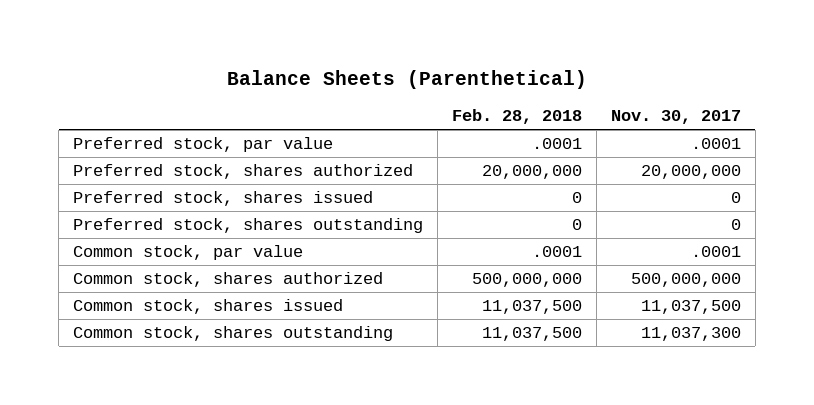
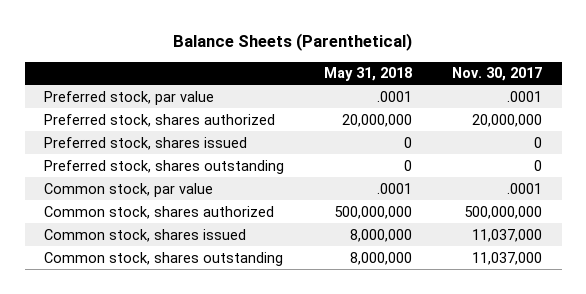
- | Feb. 28, 2018 | Nov. 30, 2017
+ | May 31, 2018 | Nov. 30, 2017
- Common stock, shares issued | 11,037,500 | 11,037,500
- Common stock, shares outstanding | 11,037,500 | 11,037,300
+ Common stock, shares issued | 8,000,000 | 11,037,000
+ Common stock, shares outstanding | 8,000,000 | 11,037,000

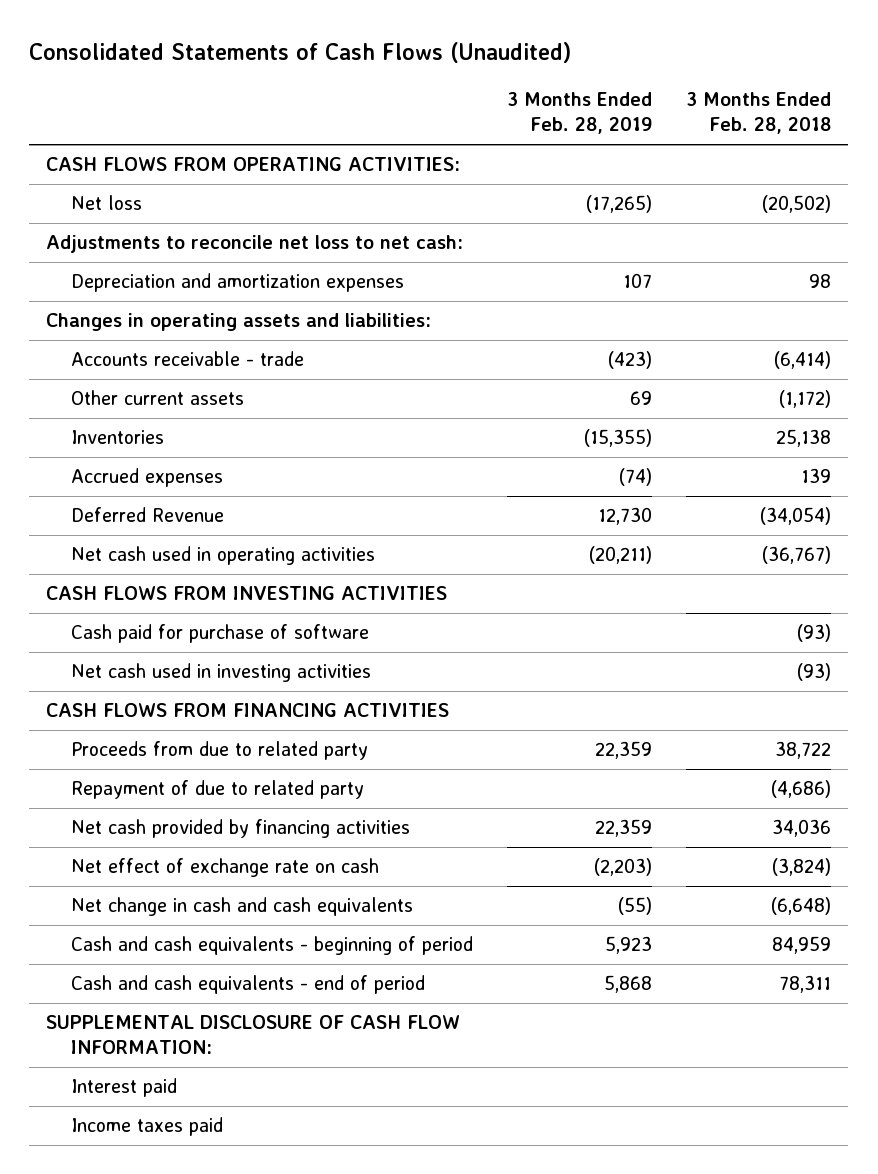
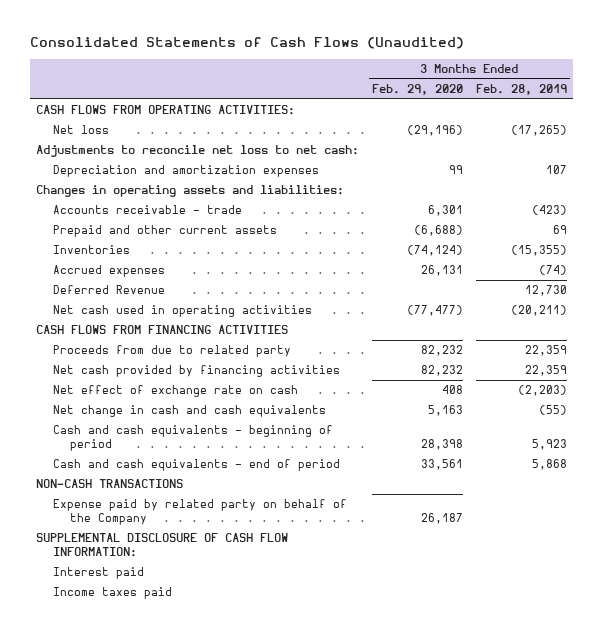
- | 3 Months Ended Feb. 28, 2019 | 3 Months Ended Feb. 28, 2018
+ | 3 Months Ended Feb. 29, 2020 | 3 Months Ended Feb. 28, 2019
- Other current assets | 69 | (1,172)
+ Prepaid and other current assets | (6,688) | 69
- CASH FLOWS FROM INVESTING ACTIVITIES
- Cash paid for purchase of software | | (93)
- Net cash used in investing activities | | (93)
- Repayment of due to related party | | (4,686)
+ NON-CASH TRANSACTIONS
+ Expense paid by related party on behalf of the Company | 26,187 |

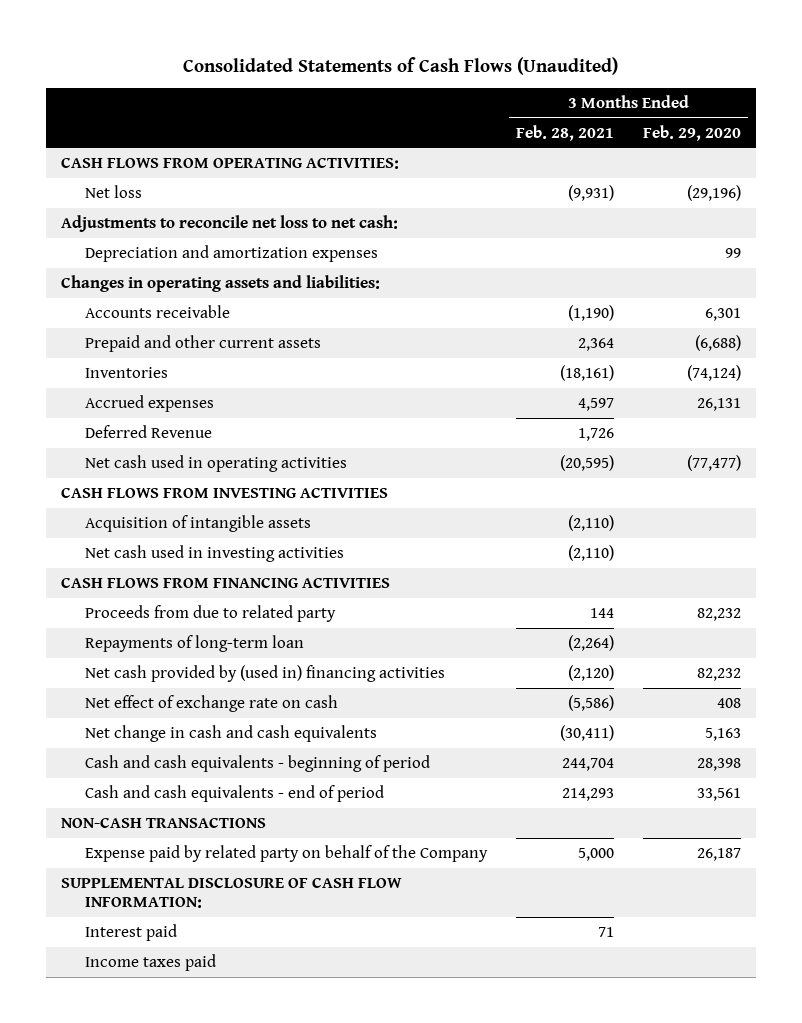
- | 3 Months Ended Feb. 29, 2020 | 3 Months Ended Feb. 28, 2019
+ | 3 Months Ended Feb. 28, 2021 | 3 Months Ended Feb. 29, 2020
- Accounts receivable - trade | 6,301 | (423)
+ Accounts receivable | (1,190) | 6,301
+ CASH FLOWS FROM INVESTING ACTIVITIES
+ Acquisition of intangible assets | (2,110) |
+ Net cash used in investing activities | (2,110) |
- Net cash provided by financing activities | 82,232 | 22,359
+ Repayments of long-term loan | (2,264) |
+ Net cash provided by (used in) financing activities | (2,120) | 82,232

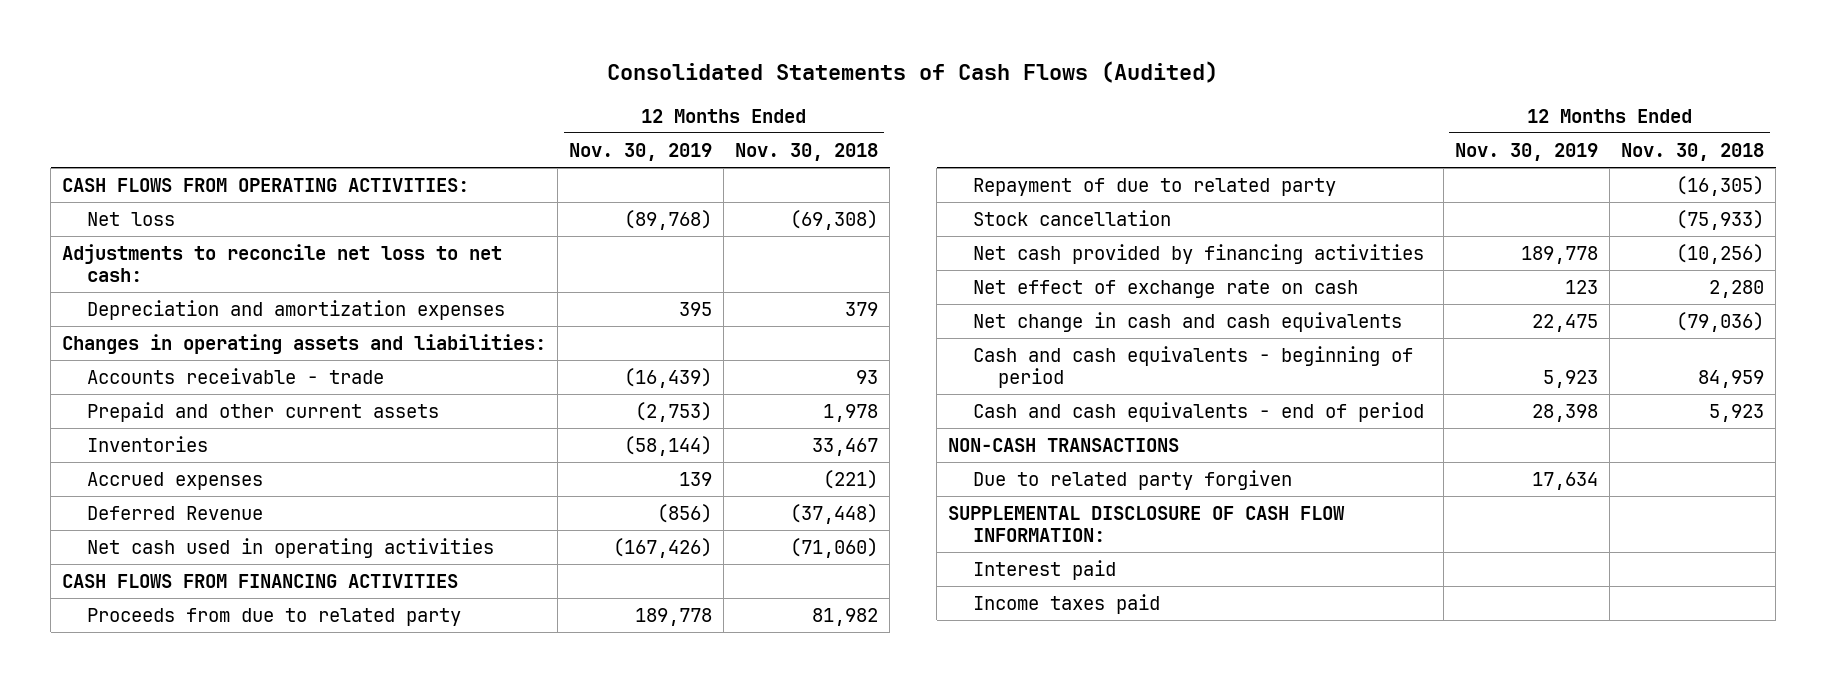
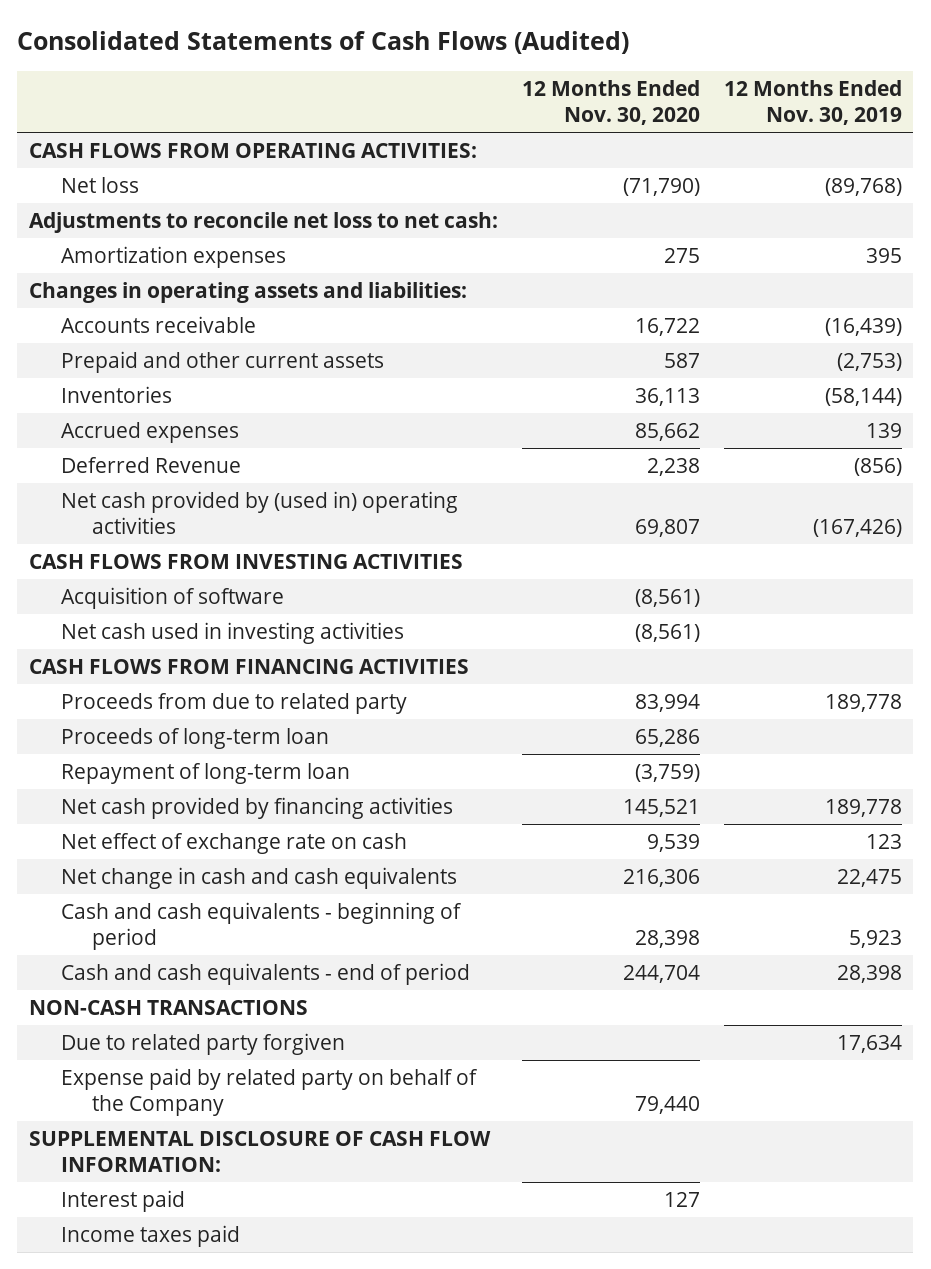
- | 12 Months Ended Nov. 30, 2019 | 12 Months Ended Nov. 30, 2018
+ | 12 Months Ended Nov. 30, 2020 | 12 Months Ended Nov. 30, 2019
- Depreciation and amortization expenses | 395 | 379
+ Amortization expenses | 275 | 395
- Accounts receivable - trade | (16,439) | 93
+ Accounts receivable | 16,722 | (16,439)
- Net cash used in operating activities | (167,426) | (71,060)
+ Net cash provided by (used in) operating activities | 69,807 | (167,426)
+ CASH FLOWS FROM INVESTING ACTIVITIES
+ Acquisition of software | (8,561) |
+ Net cash used in investing activities | (8,561) |
- Repayment of due to related party | | (16,305)
- Stock cancellation | | (75,933)
+ Proceeds of long-term loan | 65,286 |
+ Repayment of long-term loan | (3,759) |
+ Expense paid by related party on behalf of the Company | 79,440 |

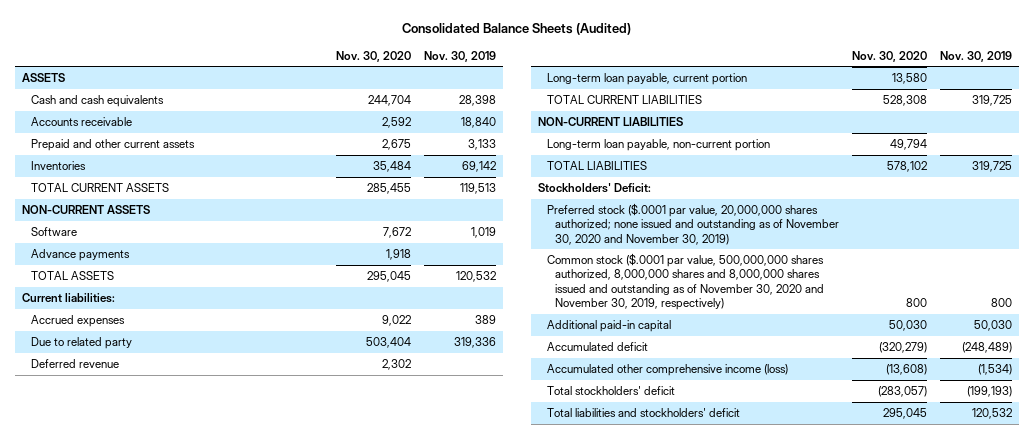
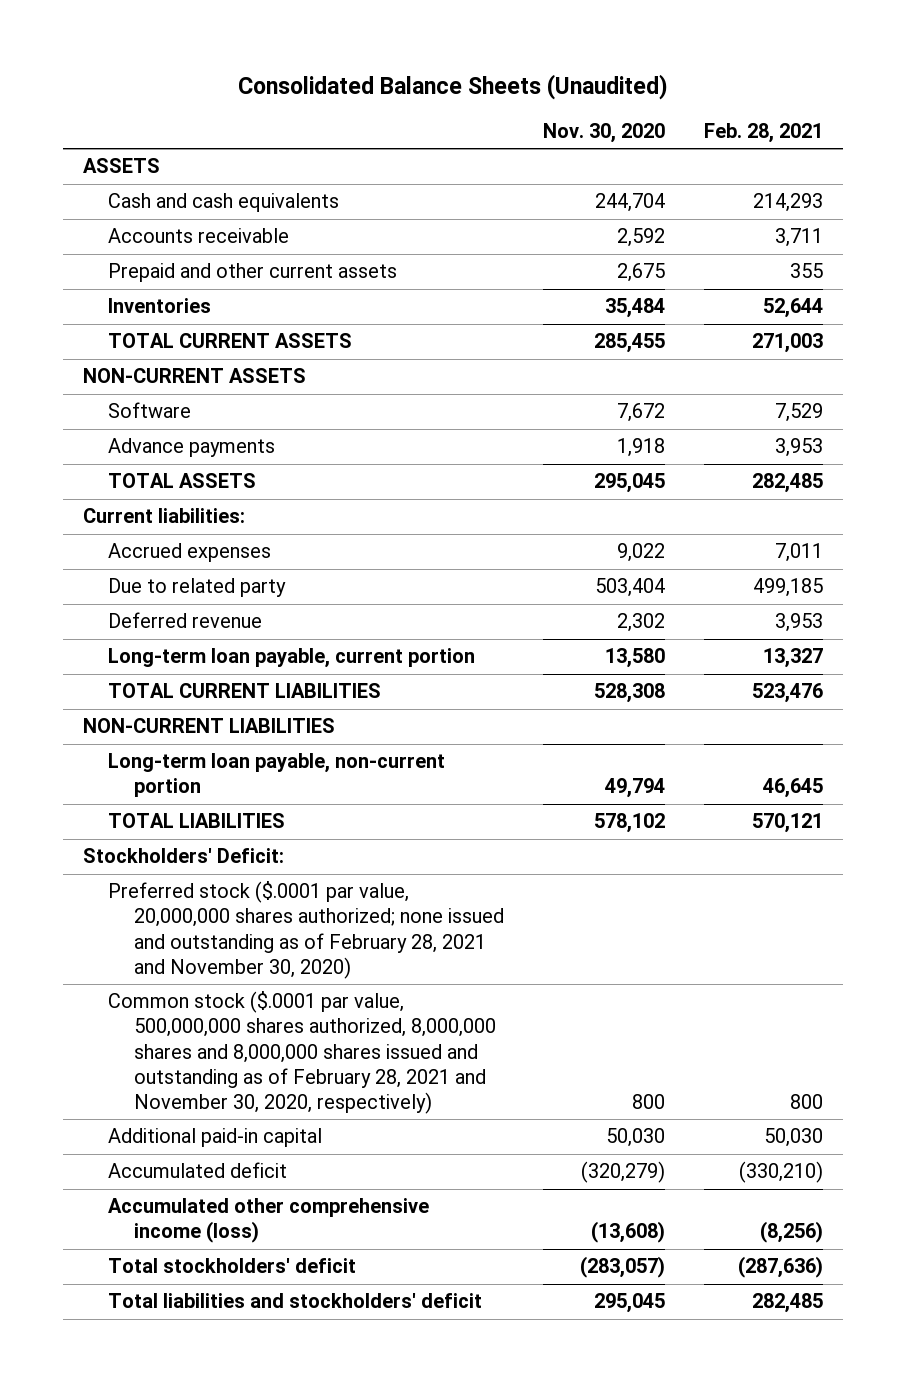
- Consolidated Balance Sheets (Audited)
+ Consolidated Balance Sheets (Unaudited)
- | Nov. 30, 2020 | Nov. 30, 2019
+ | Nov. 30, 2020 | Feb. 28, 2021
- Preferred stock ($.0001 par value, 20,000,000 shares authorized; none issued and outstanding as of November 30, 2020 and November 30, 2019)
- Common stock ($.0001 par value, 500,000,000 shares authorized, 8,000,000 shares and 8,000,000 shares issued and outstanding as of November 30, 2020 and November 30, 2019, respectively) | 800 | 800
+ Preferred stock ($.0001 par value, 20,000,000 shares authorized; none issued and outstanding as of February 28, 2021 and November 30, 2020)
+ Common stock ($.0001 par value, 500,000,000 shares authorized, 8,000,000 shares and 8,000,000 shares issued and outstanding as of February 28, 2021 and November 30, 2020, respectively) | 800 | 800

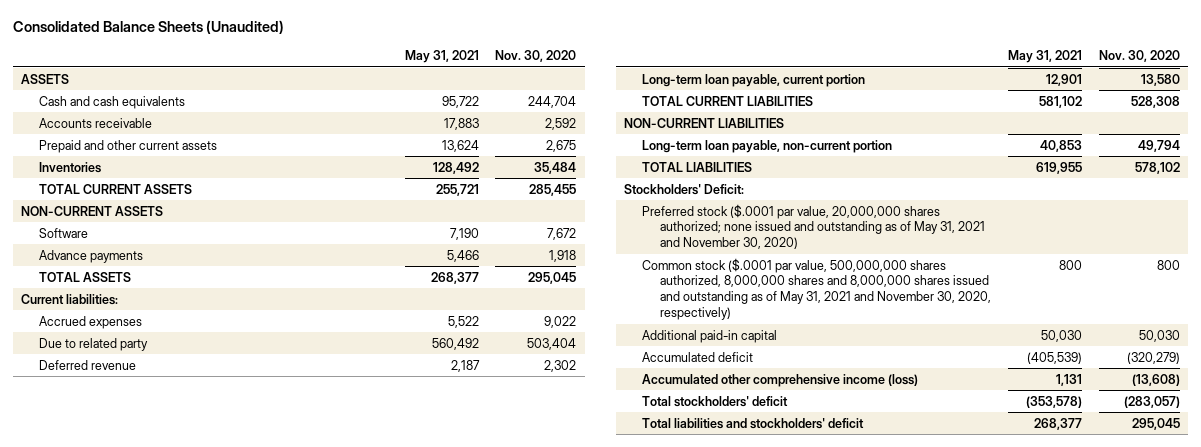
- | Nov. 30, 2020 | Feb. 28, 2021
+ | May 31, 2021 | Nov. 30, 2020
- Preferred stock ($.0001 par value, 20,000,000 shares authorized; none issued and outstanding as of February 28, 2021 and November 30, 2020)
- Common stock ($.0001 par value, 500,000,000 shares authorized, 8,000,000 shares and 8,000,000 shares issued and outstanding as of February 28, 2021 and November 30, 2020, respectively) | 800 | 800
+ Preferred stock ($.0001 par value, 20,000,000 shares authorized; none issued and outstanding as of May 31, 2021 and November 30, 2020)
+ Common stock ($.0001 par value, 500,000,000 shares authorized, 8,000,000 shares and 8,000,000 shares issued and outstanding as of May 31, 2021 and November 30, 2020, respectively) | 800 | 800

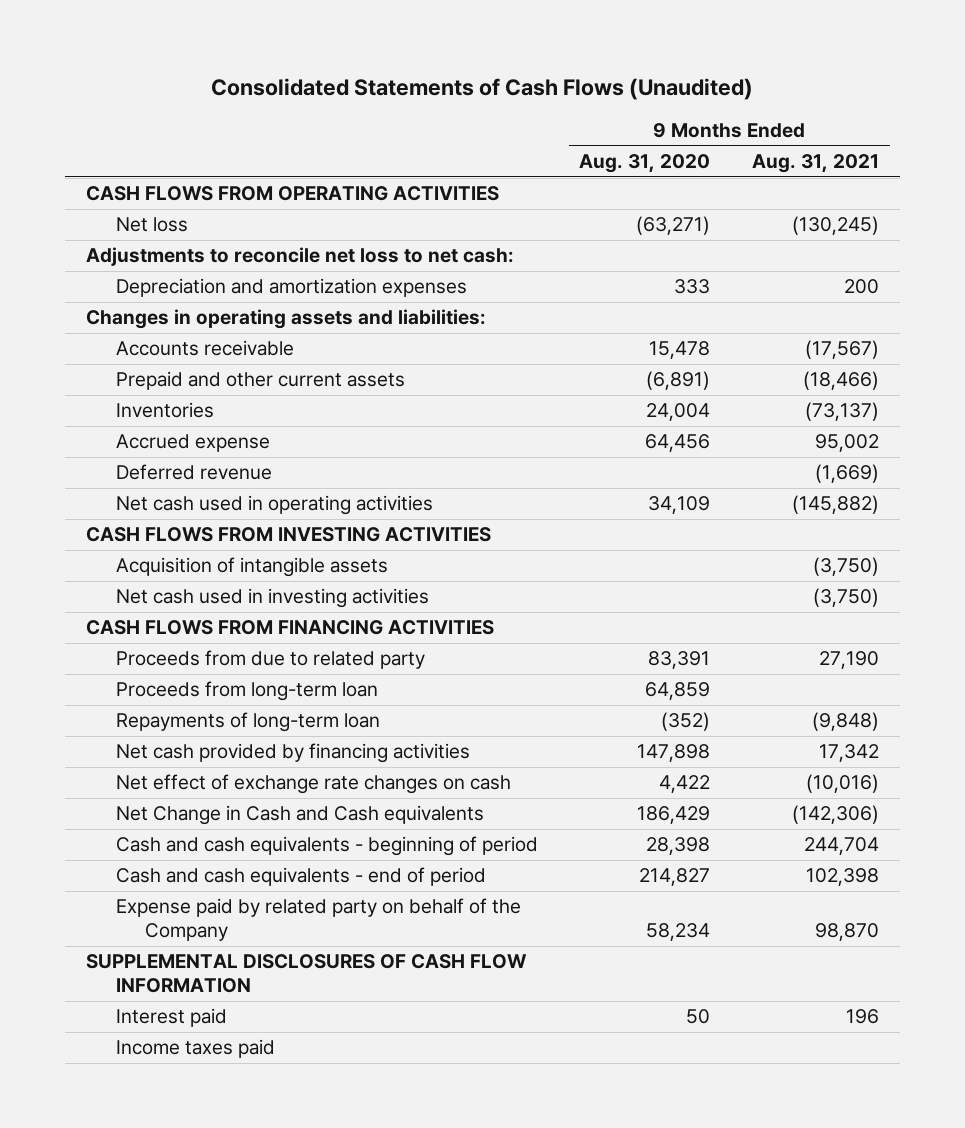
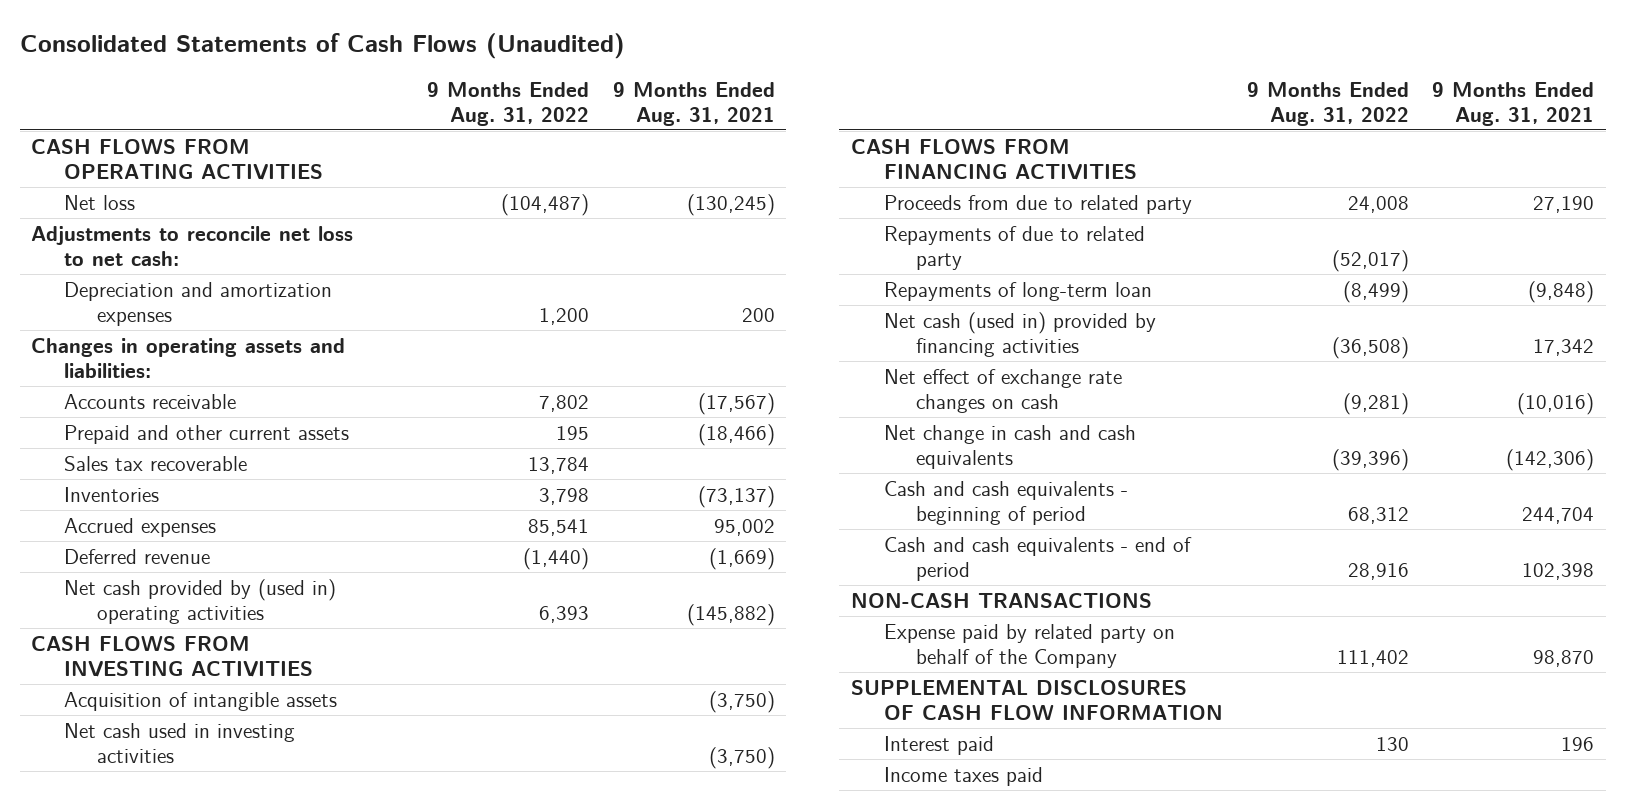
- | 9 Months Ended Aug. 31, 2020 | 9 Months Ended Aug. 31, 2021
+ | 9 Months Ended Aug. 31, 2022 | 9 Months Ended Aug. 31, 2021
+ Sales tax recoverable | 13,784 |
- Accrued expense | 64,456 | 95,002
+ Accrued expenses | 85,541 | 95,002
- Net cash used in operating activities | 34,109 | (145,882)
+ Net cash provided by (used in) operating activities | 6,393 | (145,882)
- Proceeds from long-term loan | 64,859 |
+ Repayments of due to related party | (52,017) |
- Net cash provided by financing activities | 147,898 | 17,342
+ Net cash (used in) provided by financing activities | (36,508) | 17,342
- Net Change in Cash and Cash equivalents | 186,429 | (142,306)
+ Net change in cash and cash equivalents | (39,396) | (142,306)
+ NON-CASH TRANSACTIONS

